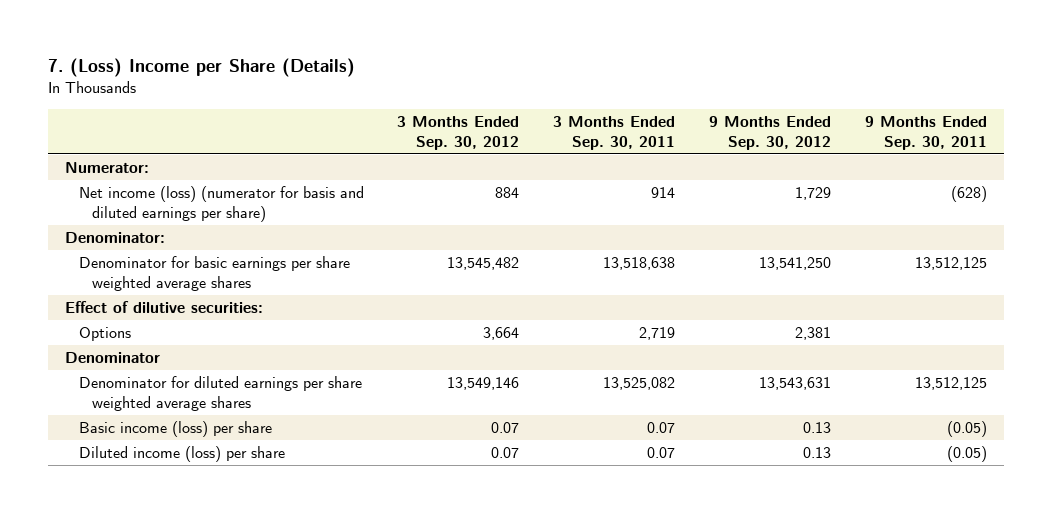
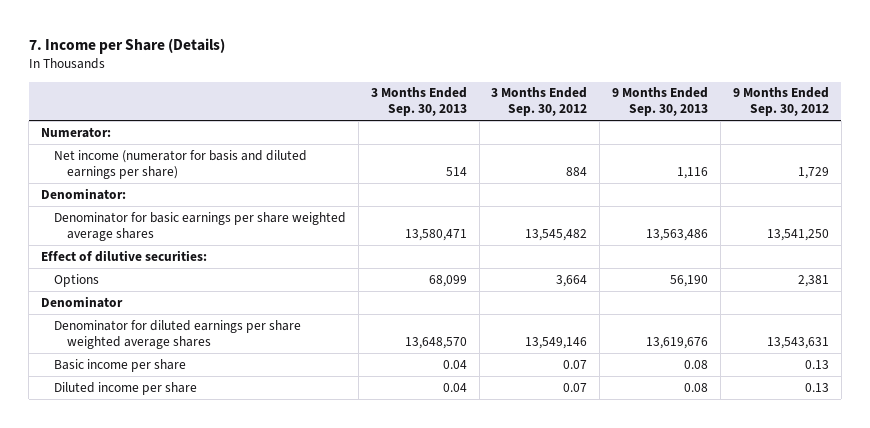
- 7. (Loss) Income per Share (Details)
+ 7. Income per Share (Details)
- | 3 Months Ended Sep. 30, 2012 | 3 Months Ended Sep. 30, 2011 | 9 Months Ended Sep. 30, 2012 | 9 Months Ended Sep. 30, 2011
+ | 3 Months Ended Sep. 30, 2013 | 3 Months Ended Sep. 30, 2012 | 9 Months Ended Sep. 30, 2013 | 9 Months Ended Sep. 30, 2012
- Net income (loss) (numerator for basis and diluted earnings per share) | 884 | 914 | 1,729 | (628)
+ Net income (numerator for basis and diluted earnings per share) | 514 | 884 | 1,116 | 1,729
- Basic income (loss) per share | 0.07 | 0.07 | 0.13 | (0.05)
- Diluted income (loss) per share | 0.07 | 0.07 | 0.13 | (0.05)
+ Basic income per share | 0.04 | 0.07 | 0.08 | 0.13
+ Diluted income per share | 0.04 | 0.07 | 0.08 | 0.13

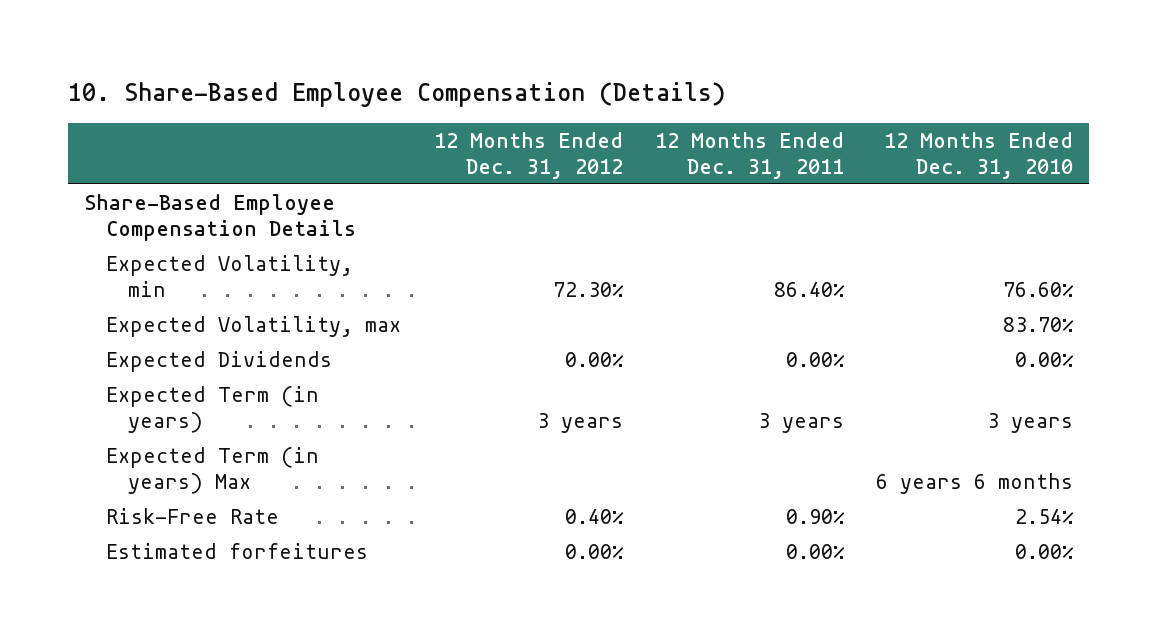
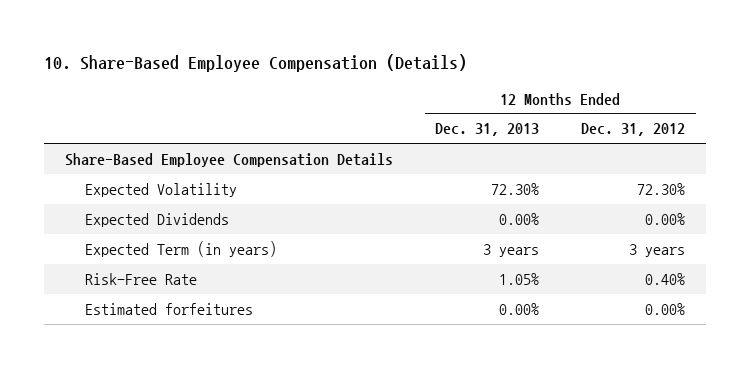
- | 12 Months Ended Dec. 31, 2012 | 12 Months Ended Dec. 31, 2011 | 12 Months Ended Dec. 31, 2010
+ | 12 Months Ended Dec. 31, 2013 | 12 Months Ended Dec. 31, 2012
- Expected Volatility, min | 72.30% | 86.40% | 76.60%
- Expected Volatility, max | | | 83.70%
+ Expected Volatility | 72.30% | 72.30%
- Expected Term (in years) Max | | | 6 years 6 months

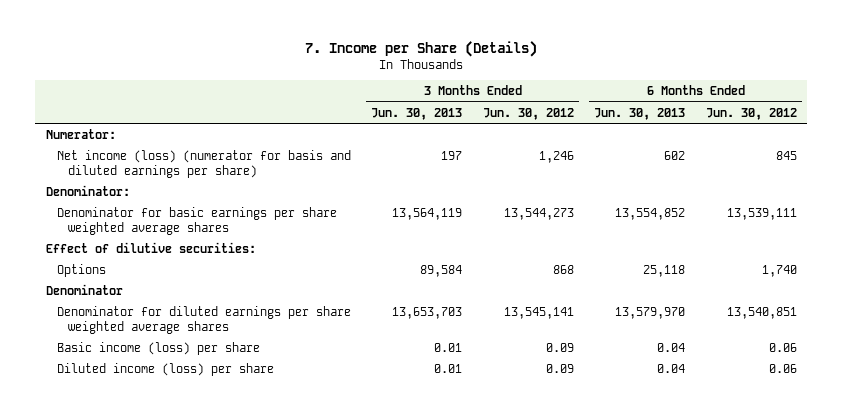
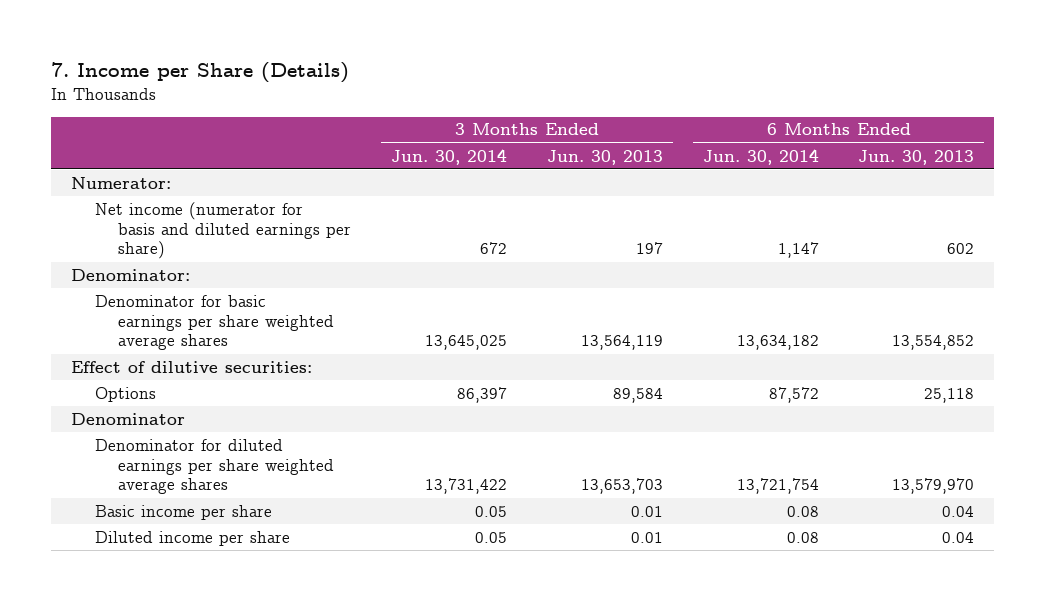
- | 3 Months Ended Jun. 30, 2013 | 3 Months Ended Jun. 30, 2012 | 6 Months Ended Jun. 30, 2013 | 6 Months Ended Jun. 30, 2012
+ | 3 Months Ended Jun. 30, 2014 | 3 Months Ended Jun. 30, 2013 | 6 Months Ended Jun. 30, 2014 | 6 Months Ended Jun. 30, 2013
- Net income (loss) (numerator for basis and diluted earnings per share) | 197 | 1,246 | 602 | 845
+ Net income (numerator for basis and diluted earnings per share) | 672 | 197 | 1,147 | 602
- Basic income (loss) per share | 0.01 | 0.09 | 0.04 | 0.06
- Diluted income (loss) per share | 0.01 | 0.09 | 0.04 | 0.06
+ Basic income per share | 0.05 | 0.01 | 0.08 | 0.04
+ Diluted income per share | 0.05 | 0.01 | 0.08 | 0.04

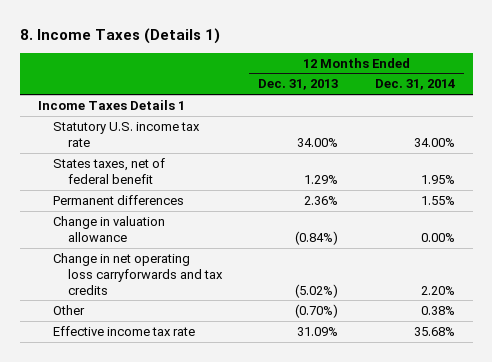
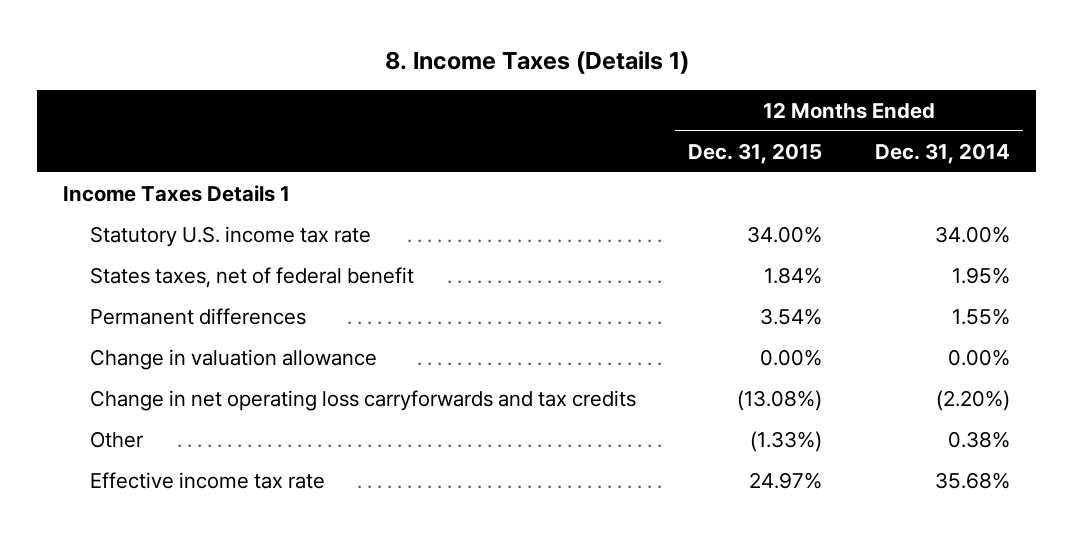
- | 12 Months Ended Dec. 31, 2013 | 12 Months Ended Dec. 31, 2014
+ | 12 Months Ended Dec. 31, 2015 | 12 Months Ended Dec. 31, 2014
- Change in net operating loss carryforwards and tax credits | (5.02%) | 2.20%
+ Change in net operating loss carryforwards and tax credits | (13.08%) | (2.20%)

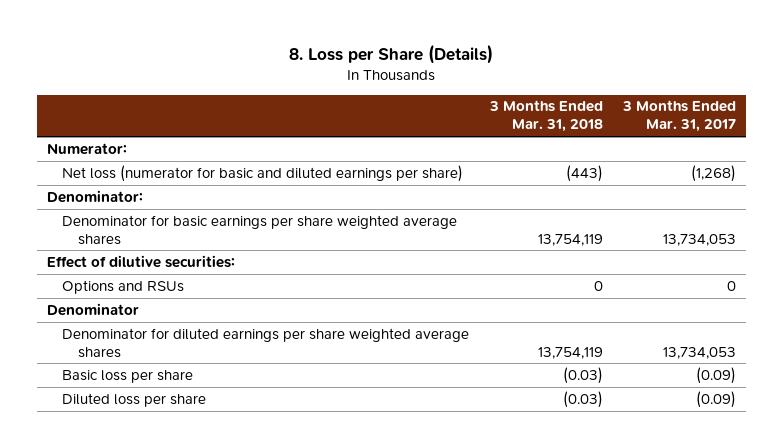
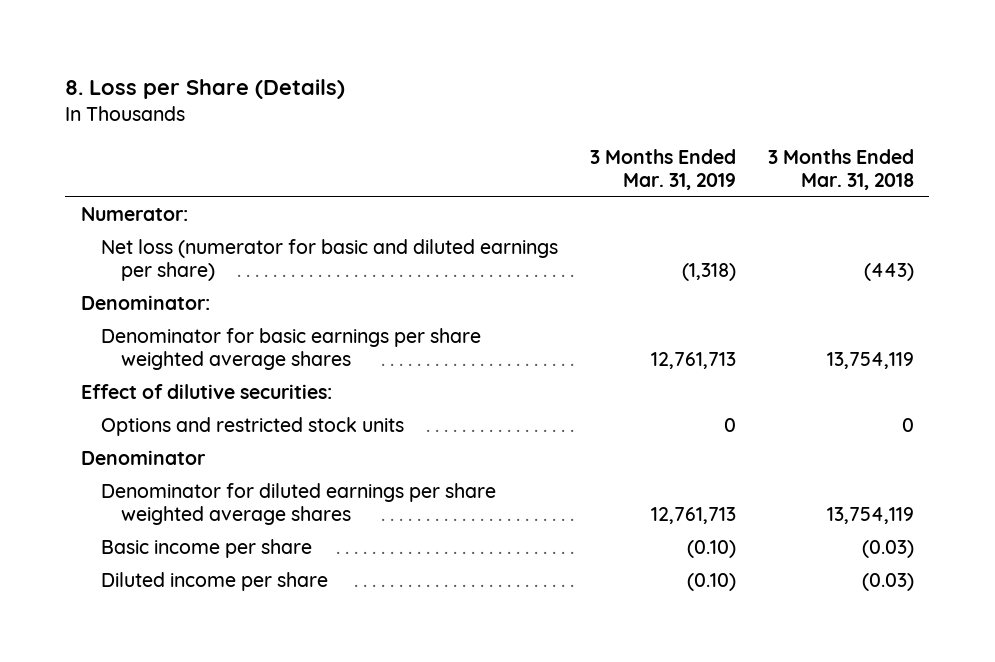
- | 3 Months Ended Mar. 31, 2018 | 3 Months Ended Mar. 31, 2017
+ | 3 Months Ended Mar. 31, 2019 | 3 Months Ended Mar. 31, 2018
- Options and RSUs | 0 | 0
+ Options and restricted stock units | 0 | 0
- Basic loss per share | (0.03) | (0.09)
- Diluted loss per share | (0.03) | (0.09)
+ Basic income per share | (0.10) | (0.03)
+ Diluted income per share | (0.10) | (0.03)

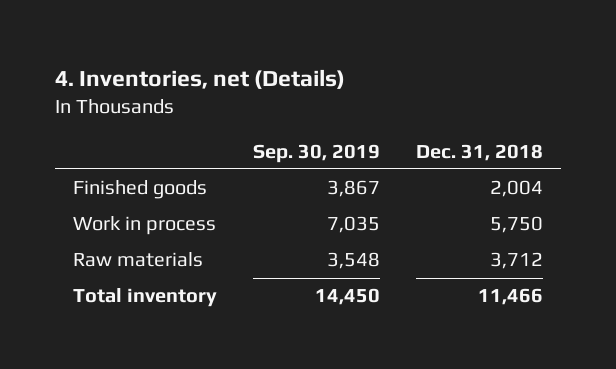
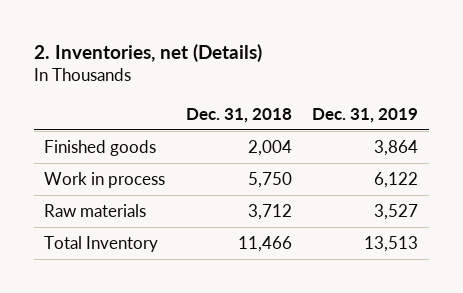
- 4. Inventories, net (Details)
+ 2. Inventories, net (Details)
- | Sep. 30, 2019 | Dec. 31, 2018
+ | Dec. 31, 2018 | Dec. 31, 2019
- Total inventory | 14,450 | 11,466
+ Total Inventory | 11,466 | 13,513

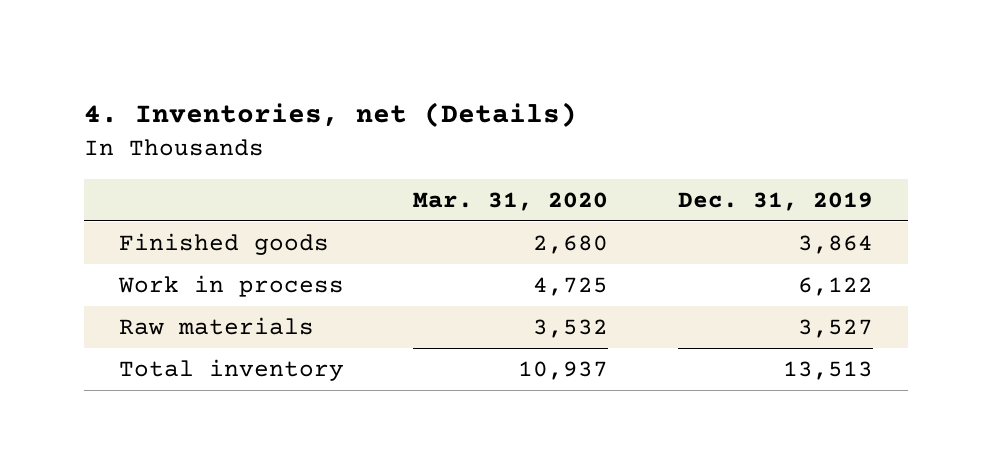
- 2. Inventories, net (Details)
+ 4. Inventories, net (Details)
- | Dec. 31, 2018 | Dec. 31, 2019
+ | Mar. 31, 2020 | Dec. 31, 2019
- Total Inventory | 11,466 | 13,513
+ Total inventory | 10,937 | 13,513

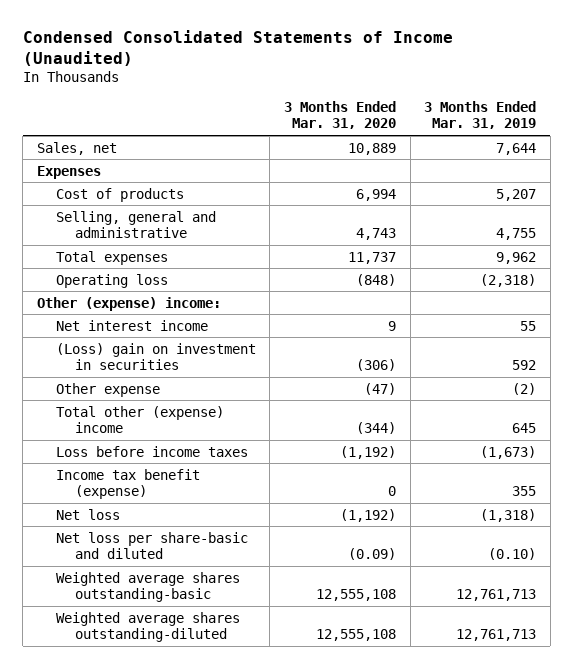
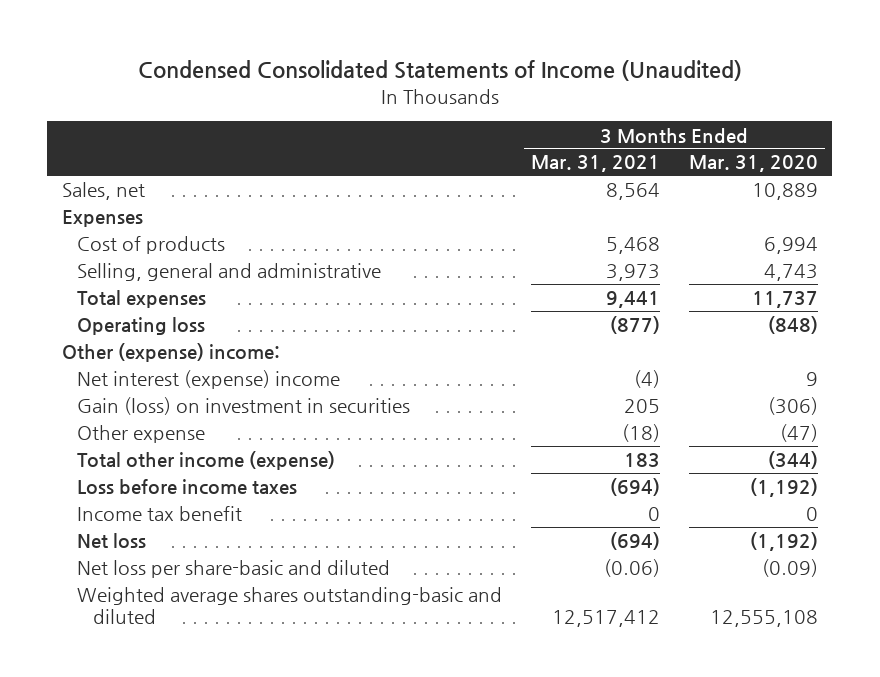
- | 3 Months Ended Mar. 31, 2020 | 3 Months Ended Mar. 31, 2019
+ | 3 Months Ended Mar. 31, 2021 | 3 Months Ended Mar. 31, 2020
- Net interest income | 9 | 55
- (Loss) gain on investment in securities | (306) | 592
+ Net interest (expense) income | (4) | 9
+ Gain (loss) on investment in securities | 205 | (306)
- Total other (expense) income | (344) | 645
+ Total other income (expense) | 183 | (344)
- Income tax benefit (expense) | 0 | 355
+ Income tax benefit | 0 | 0
- Weighted average shares outstanding-basic | 12,555,108 | 12,761,713
- Weighted average shares outstanding-diluted | 12,555,108 | 12,761,713
+ Weighted average shares outstanding-basic and diluted | 12,517,412 | 12,555,108

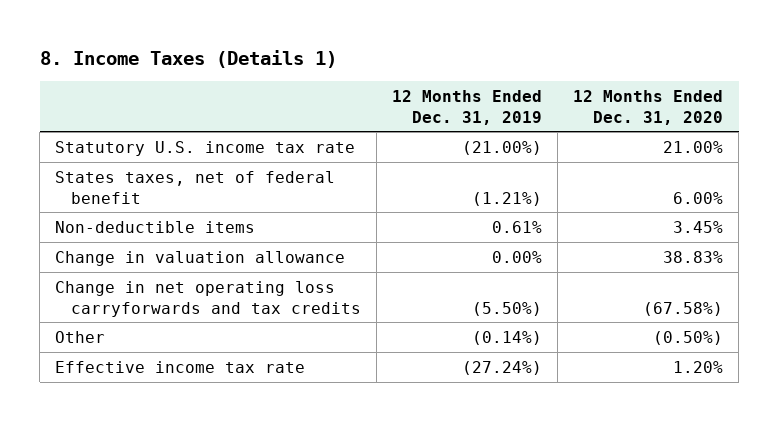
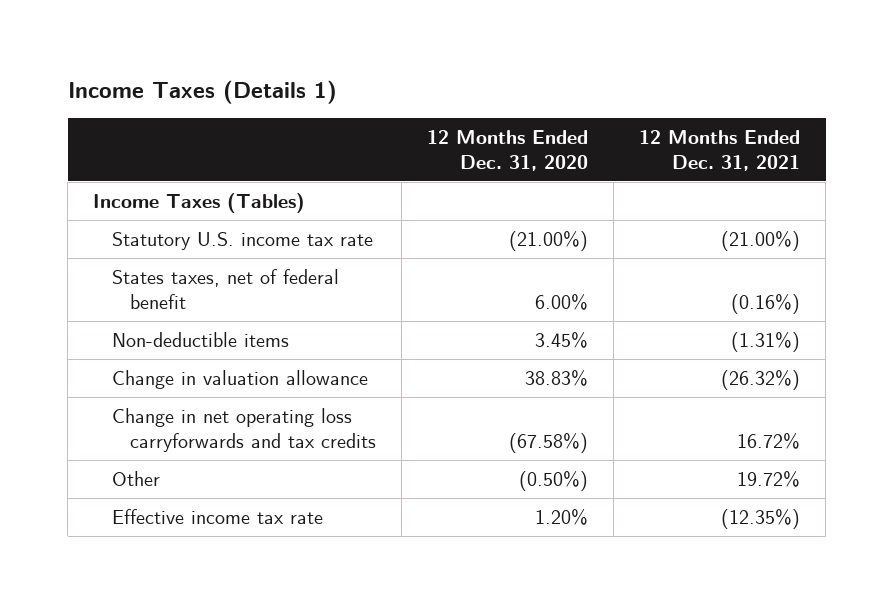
- 8. Income Taxes (Details 1)
+ Income Taxes (Details 1)
- | 12 Months Ended Dec. 31, 2019 | 12 Months Ended Dec. 31, 2020
+ | 12 Months Ended Dec. 31, 2020 | 12 Months Ended Dec. 31, 2021
- Statutory U.S. income tax rate | (21.00%) | 21.00%
+ Income Taxes (Tables)
+ Statutory U.S. income tax rate | (21.00%) | (21.00%)

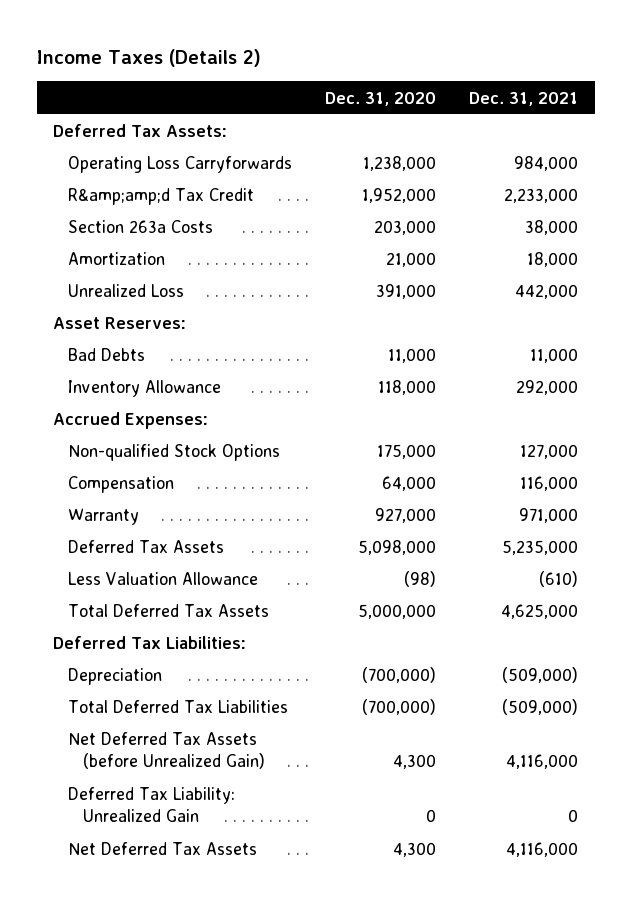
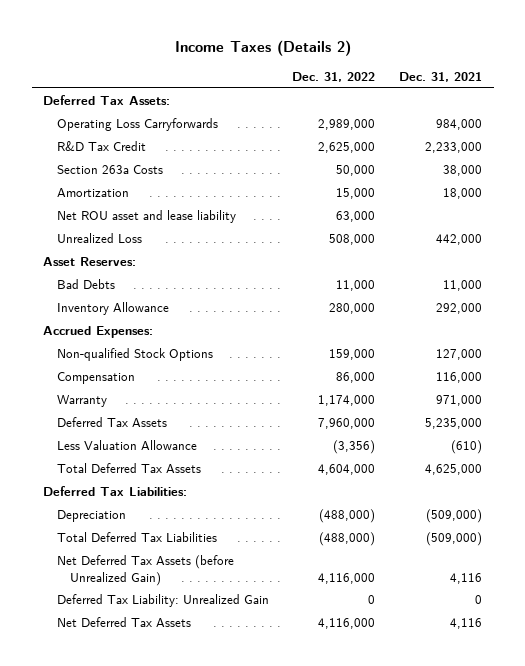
- | Dec. 31, 2020 | Dec. 31, 2021
+ | Dec. 31, 2022 | Dec. 31, 2021
- R&amp;amp;d Tax Credit | 1,952,000 | 2,233,000
+ R&D Tax Credit | 2,625,000 | 2,233,000
+ Net ROU asset and lease liability | 63,000 |
- Net Deferred Tax Assets (before Unrealized Gain) | 4,300 | 4,116,000
+ Net Deferred Tax Assets (before Unrealized Gain) | 4,116,000 | 4,116
- Net Deferred Tax Assets | 4,300 | 4,116,000
+ Net Deferred Tax Assets | 4,116,000 | 4,116

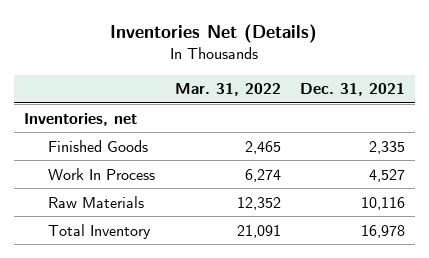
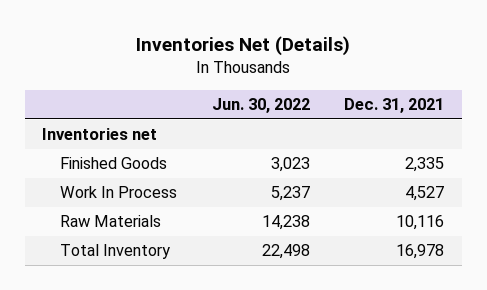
- | Mar. 31, 2022 | Dec. 31, 2021
+ | Jun. 30, 2022 | Dec. 31, 2021
- Inventories, net
+ Inventories net

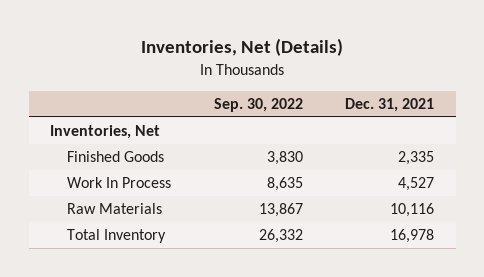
- Inventories Net (Details)
+ Inventories, Net (Details)
- | Jun. 30, 2022 | Dec. 31, 2021
+ | Sep. 30, 2022 | Dec. 31, 2021
- Inventories net
+ Inventories, Net

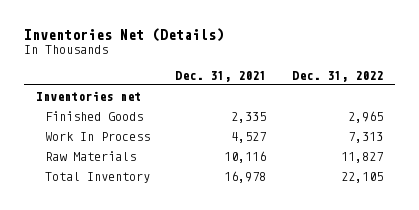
- Inventories, Net (Details)
+ Inventories Net (Details)
- | Sep. 30, 2022 | Dec. 31, 2021
+ | Dec. 31, 2021 | Dec. 31, 2022
- Inventories, Net
+ Inventories net

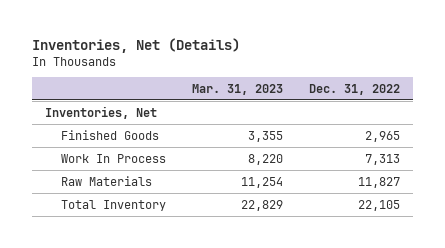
- Inventories Net (Details)
+ Inventories, Net (Details)
- | Dec. 31, 2021 | Dec. 31, 2022
+ | Mar. 31, 2023 | Dec. 31, 2022
- Inventories net
+ Inventories, Net

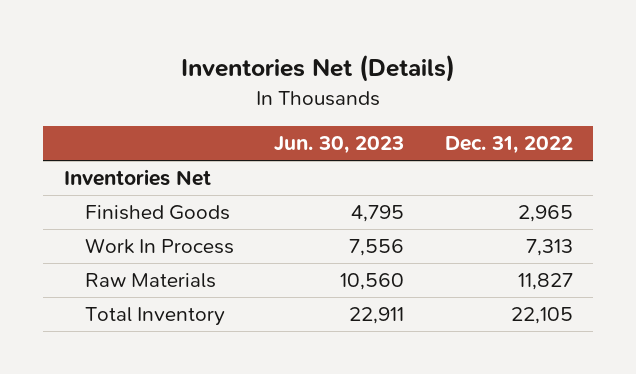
- Inventories, Net (Details)
+ Inventories Net (Details)
- | Mar. 31, 2023 | Dec. 31, 2022
+ | Jun. 30, 2023 | Dec. 31, 2022
- Inventories, Net
+ Inventories Net

